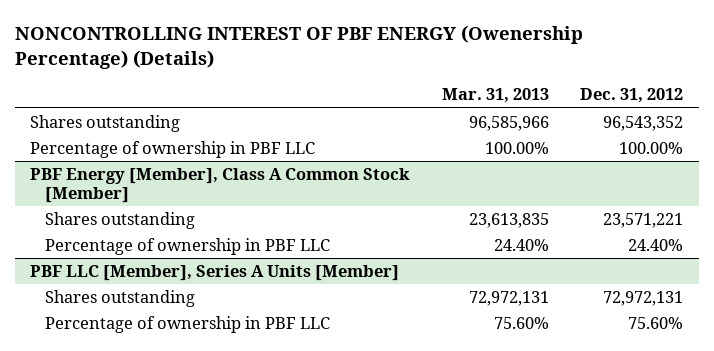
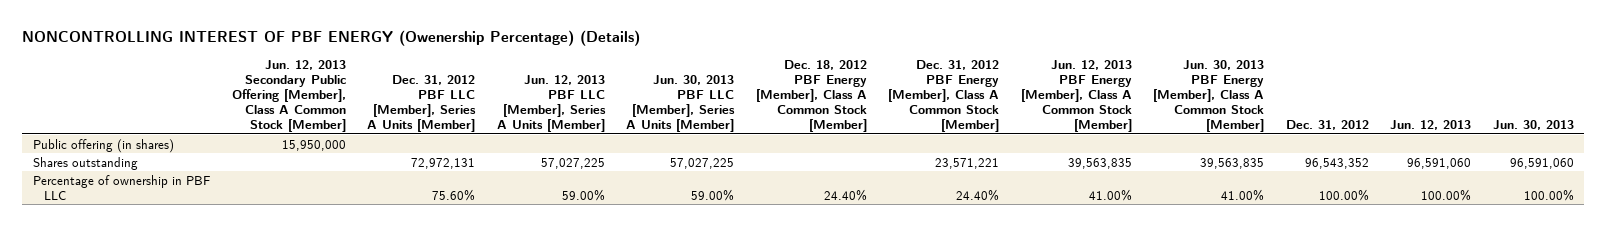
- | Mar. 31, 2013 | Dec. 31, 2012
+ | Jun. 12, 2013 Secondary Public Offering [Member], Class A Common Stock [Member] | Dec. 31, 2012 PBF LLC [Member], Series A Units [Member] | Jun. 12, 2013 PBF LLC [Member], Series A Units [Member] | Jun. 30, 2013 PBF LLC [Member], Series A Units [Member] | Dec. 18, 2012 PBF Energy [Member], Class A Common Stock [Member] | Dec. 31, 2012 PBF Energy [Member], Class A Common Stock [Member] | Jun. 12, 2013 PBF Energy [Member], Class A Common Stock [Member] | Jun. 30, 2013 PBF Energy [Member], Class A Common Stock [Member] | Dec. 31, 2012 | Jun. 12, 2013 | Jun. 30, 2013
+ Public offering (in shares) | 15,950,000 | | | | | | | | | |
- PBF Energy [Member], Class A Common Stock [Member]
- Shares outstanding | 23,613,835 | 23,571,221
- Percentage of ownership in PBF LLC | 24.40% | 24.40%
- PBF LLC [Member], Series A Units [Member]
- Shares outstanding | 72,972,131 | 72,972,131
- Percentage of ownership in PBF LLC | 75.60% | 75.60%

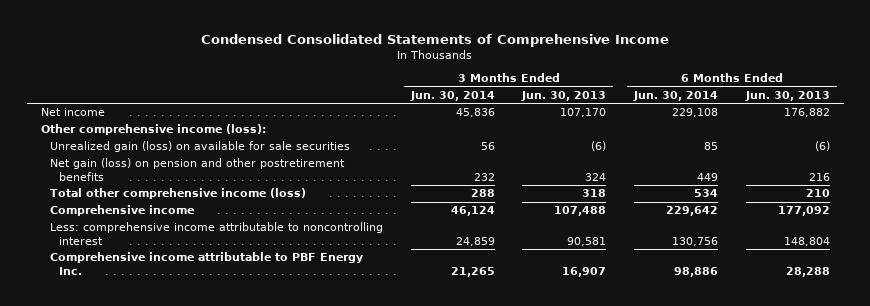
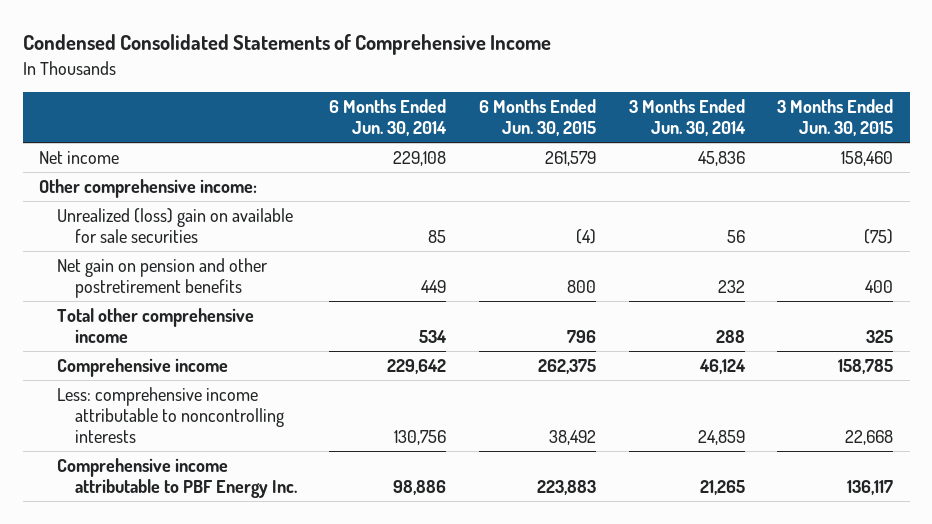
- | 3 Months Ended Jun. 30, 2014 | 3 Months Ended Jun. 30, 2013 | 6 Months Ended Jun. 30, 2014 | 6 Months Ended Jun. 30, 2013
+ | 6 Months Ended Jun. 30, 2014 | 6 Months Ended Jun. 30, 2015 | 3 Months Ended Jun. 30, 2014 | 3 Months Ended Jun. 30, 2015
- Other comprehensive income (loss):
- Unrealized gain (loss) on available for sale securities | 56 | (6) | 85 | (6)
- Net gain (loss) on pension and other postretirement benefits | 232 | 324 | 449 | 216
- Total other comprehensive income (loss) | 288 | 318 | 534 | 210
+ Other comprehensive income:
+ Unrealized (loss) gain on available for sale securities | 85 | (4) | 56 | (75)
+ Net gain on pension and other postretirement benefits | 449 | 800 | 232 | 400
+ Total other comprehensive income | 534 | 796 | 288 | 325
- Less: comprehensive income attributable to noncontrolling interest | 24,859 | 90,581 | 130,756 | 148,804
+ Less: comprehensive income attributable to noncontrolling interests | 130,756 | 38,492 | 24,859 | 22,668

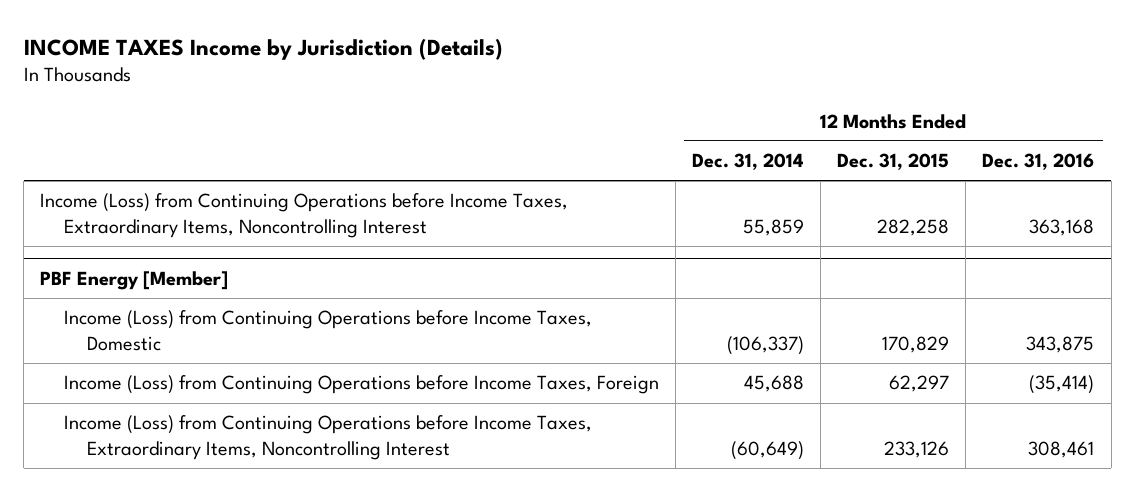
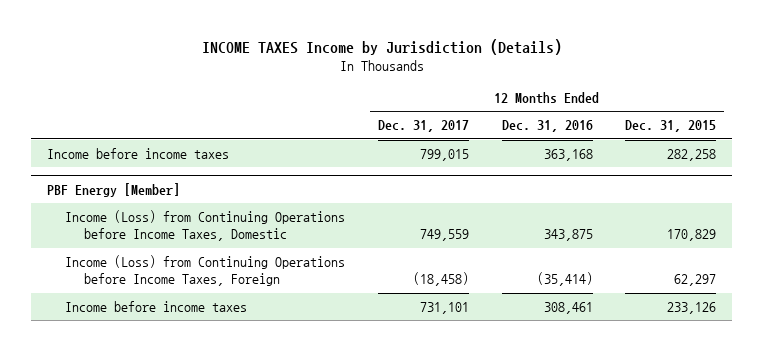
- | 12 Months Ended Dec. 31, 2014 | 12 Months Ended Dec. 31, 2015 | 12 Months Ended Dec. 31, 2016
+ | 12 Months Ended Dec. 31, 2017 | 12 Months Ended Dec. 31, 2016 | 12 Months Ended Dec. 31, 2015
- Income (Loss) from Continuing Operations before Income Taxes, Extraordinary Items, Noncontrolling Interest | 55,859 | 282,258 | 363,168
+ Income before income taxes | 799,015 | 363,168 | 282,258
@ PBF Energy [Member]
- Income (Loss) from Continuing Operations before Income Taxes, Extraordinary Items, Noncontrolling Interest | (60,649) | 233,126 | 308,461
+ Income before income taxes | 731,101 | 308,461 | 233,126

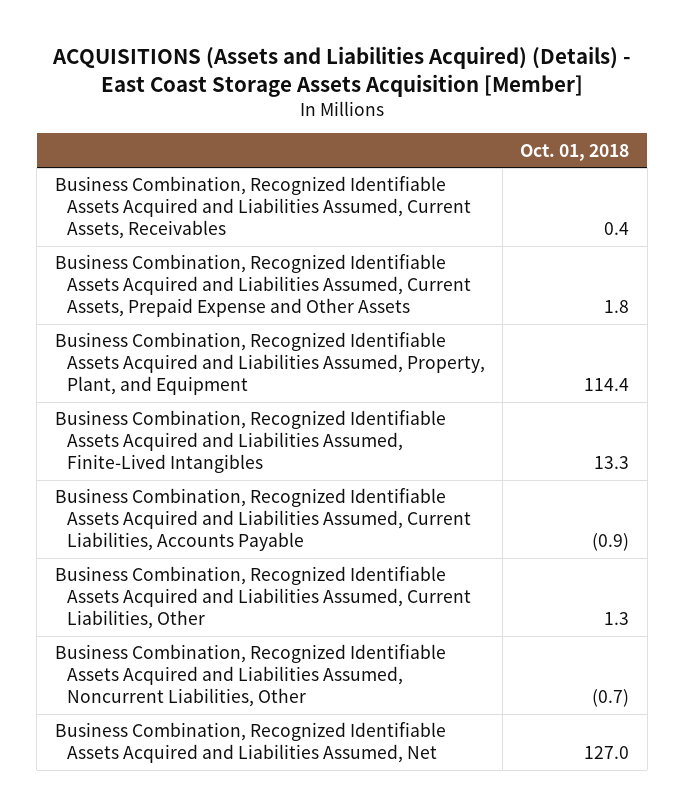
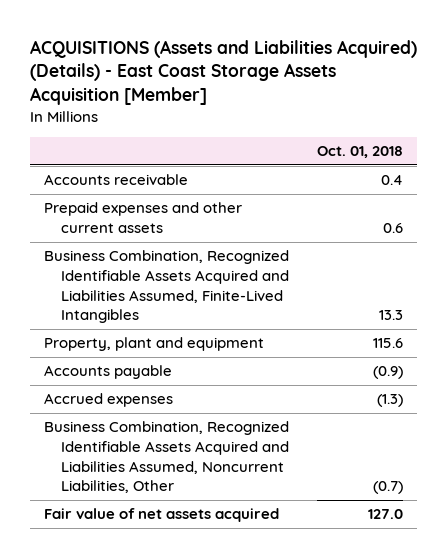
- Business Combination, Recognized Identifiable Assets Acquired and Liabilities Assumed, Current Assets, Receivables | 0.4
- Business Combination, Recognized Identifiable Assets Acquired and Liabilities Assumed, Current Assets, Prepaid Expense and Other Assets | 1.8
- Business Combination, Recognized Identifiable Assets Acquired and Liabilities Assumed, Property, Plant, and Equipment | 114.4
+ Accounts receivable | 0.4
+ Prepaid expenses and other current assets | 0.6
- Business Combination, Recognized Identifiable Assets Acquired and Liabilities Assumed, Current Liabilities, Accounts Payable | (0.9)
- Business Combination, Recognized Identifiable Assets Acquired and Liabilities Assumed, Current Liabilities, Other | 1.3
+ Property, plant and equipment | 115.6
+ Accounts payable | (0.9)
+ Accrued expenses | (1.3)
- Business Combination, Recognized Identifiable Assets Acquired and Liabilities Assumed, Net | 127.0
+ Fair value of net assets acquired | 127.0

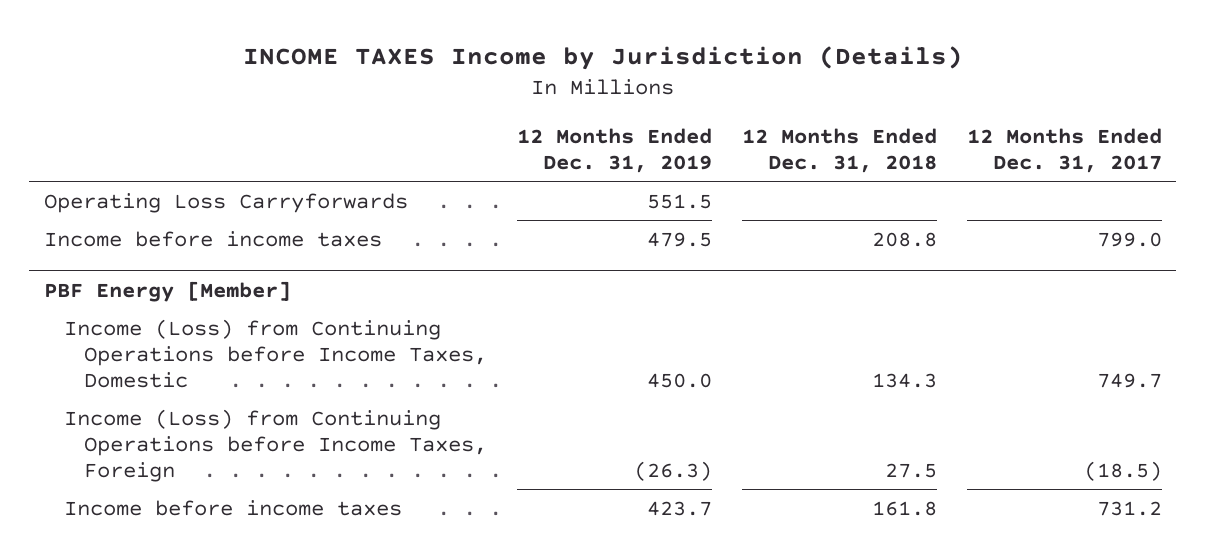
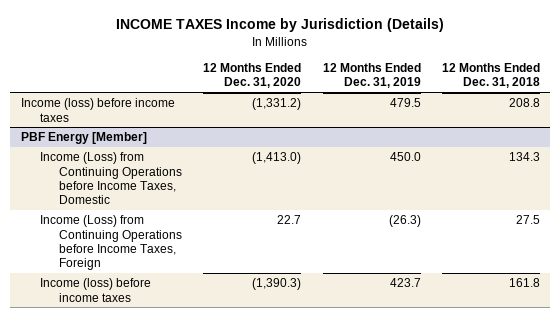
- | 12 Months Ended Dec. 31, 2019 | 12 Months Ended Dec. 31, 2018 | 12 Months Ended Dec. 31, 2017
+ | 12 Months Ended Dec. 31, 2020 | 12 Months Ended Dec. 31, 2019 | 12 Months Ended Dec. 31, 2018
- Operating Loss Carryforwards | 551.5 | |
- Income before income taxes | 479.5 | 208.8 | 799.0
+ Income (loss) before income taxes | (1,331.2) | 479.5 | 208.8
@ PBF Energy [Member]
- Income before income taxes | 423.7 | 161.8 | 731.2
+ Income (loss) before income taxes | (1,390.3) | 423.7 | 161.8

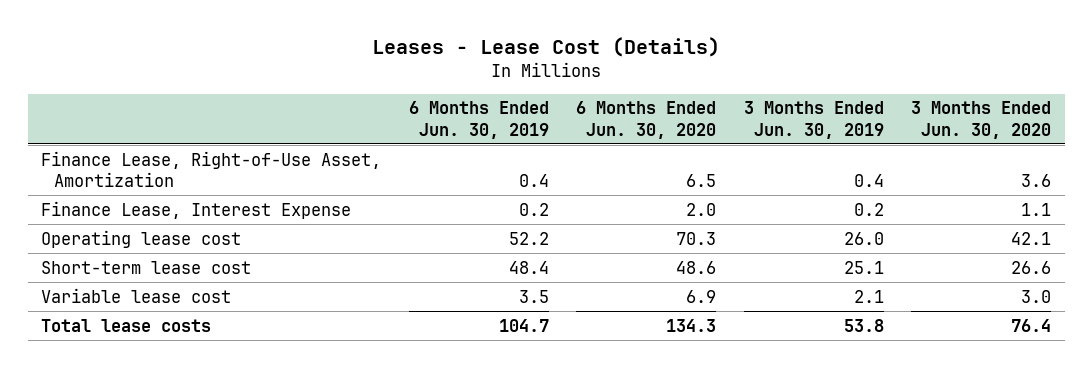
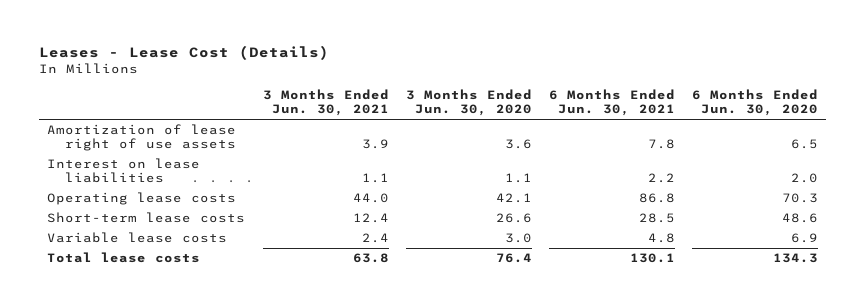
- | 6 Months Ended Jun. 30, 2019 | 6 Months Ended Jun. 30, 2020 | 3 Months Ended Jun. 30, 2019 | 3 Months Ended Jun. 30, 2020
+ | 3 Months Ended Jun. 30, 2021 | 3 Months Ended Jun. 30, 2020 | 6 Months Ended Jun. 30, 2021 | 6 Months Ended Jun. 30, 2020
- Finance Lease, Right-of-Use Asset, Amortization | 0.4 | 6.5 | 0.4 | 3.6
- Finance Lease, Interest Expense | 0.2 | 2.0 | 0.2 | 1.1
- Operating lease cost | 52.2 | 70.3 | 26.0 | 42.1
- Short-term lease cost | 48.4 | 48.6 | 25.1 | 26.6
- Variable lease cost | 3.5 | 6.9 | 2.1 | 3.0
+ Amortization of lease right of use assets | 3.9 | 3.6 | 7.8 | 6.5
+ Interest on lease liabilities | 1.1 | 1.1 | 2.2 | 2.0
+ Operating lease costs | 44.0 | 42.1 | 86.8 | 70.3
+ Short-term lease costs | 12.4 | 26.6 | 28.5 | 48.6
+ Variable lease costs | 2.4 | 3.0 | 4.8 | 6.9

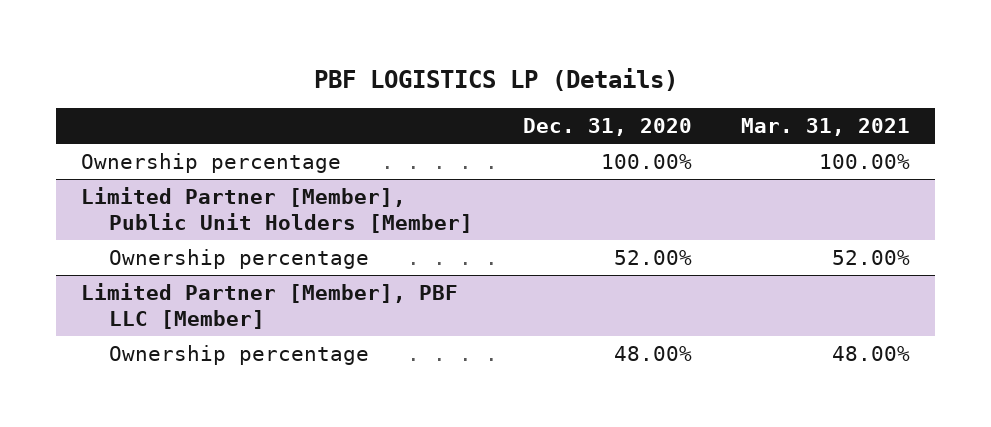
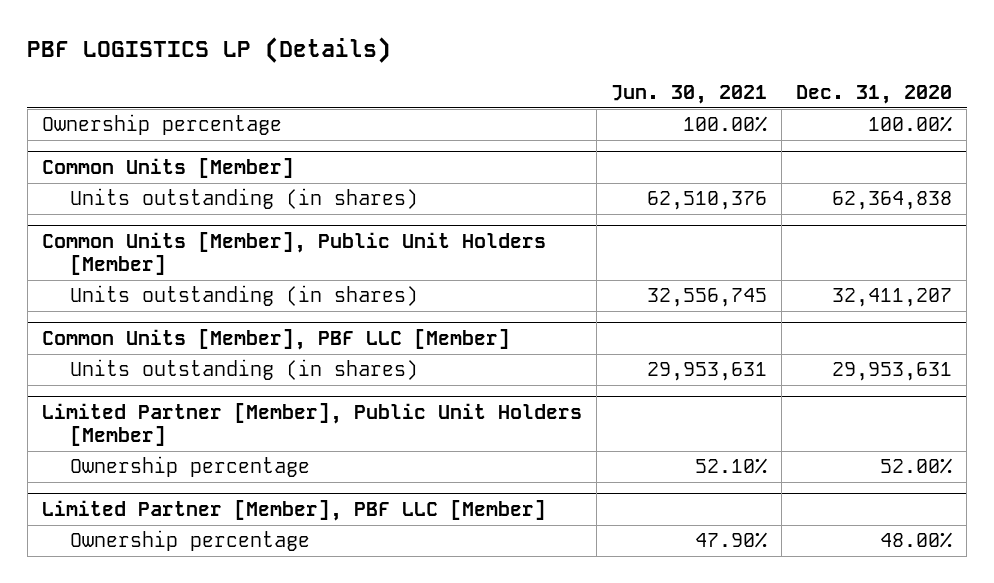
- | Dec. 31, 2020 | Mar. 31, 2021
+ | Jun. 30, 2021 | Dec. 31, 2020
+ Common Units [Member]
+ Units outstanding (in shares) | 62,510,376 | 62,364,838
+ Common Units [Member], Public Unit Holders [Member]
+ Units outstanding (in shares) | 32,556,745 | 32,411,207
+ Common Units [Member], PBF LLC [Member]
+ Units outstanding (in shares) | 29,953,631 | 29,953,631

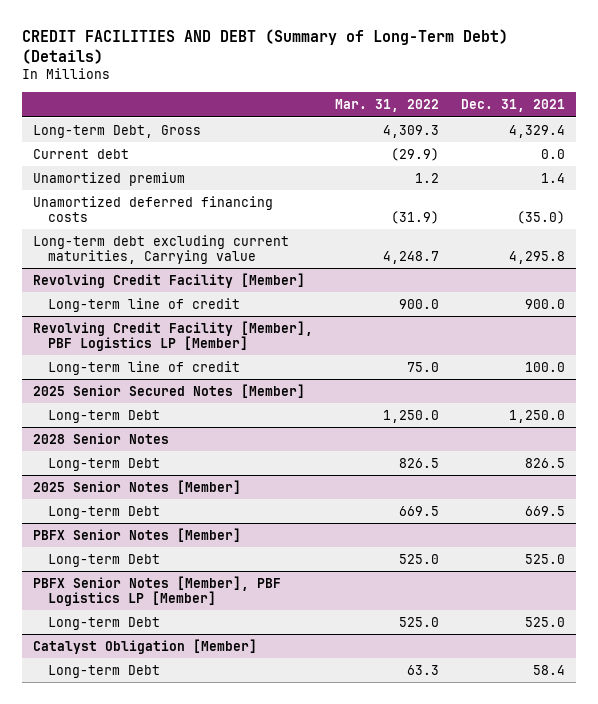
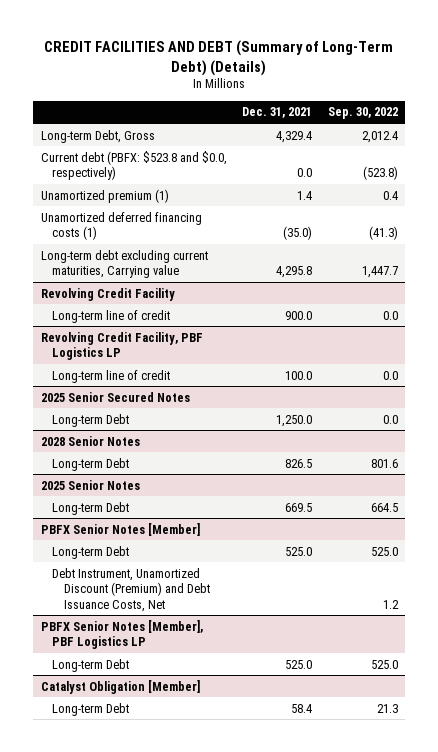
- | Mar. 31, 2022 | Dec. 31, 2021
+ | Dec. 31, 2021 | Sep. 30, 2022
- Current debt | (29.9) | 0.0
- Unamortized premium | 1.2 | 1.4
- Unamortized deferred financing costs | (31.9) | (35.0)
+ Current debt (PBFX: $523.8 and $0.0, respectively) | 0.0 | (523.8)
+ Unamortized premium (1) | 1.4 | 0.4
+ Unamortized deferred financing costs (1) | (35.0) | (41.3)
- Revolving Credit Facility [Member]
+ Revolving Credit Facility
- Revolving Credit Facility [Member], PBF Logistics LP [Member]
+ Revolving Credit Facility, PBF Logistics LP
- 2025 Senior Secured Notes [Member]
+ 2025 Senior Secured Notes
- 2025 Senior Notes [Member]
+ 2025 Senior Notes
- PBFX Senior Notes [Member], PBF Logistics LP [Member]
@ PBFX Senior Notes [Member]
+ Debt Instrument, Unamortized Discount (Premium) and Debt Issuance Costs, Net | | 1.2
+ PBFX Senior Notes [Member], PBF Logistics LP

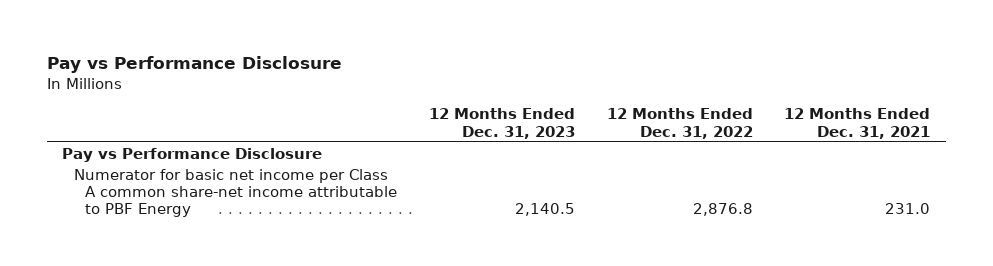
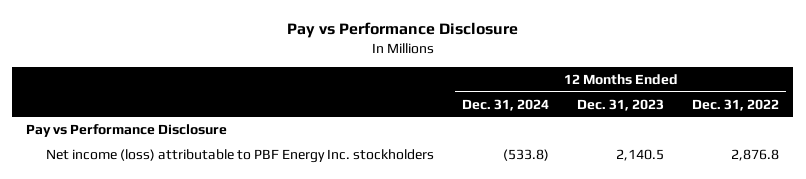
- | 12 Months Ended Dec. 31, 2023 | 12 Months Ended Dec. 31, 2022 | 12 Months Ended Dec. 31, 2021
+ | 12 Months Ended Dec. 31, 2024 | 12 Months Ended Dec. 31, 2023 | 12 Months Ended Dec. 31, 2022
- Numerator for basic net income per Class A common share-net income attributable to PBF Energy | 2,140.5 | 2,876.8 | 231.0
+ Net income (loss) attributable to PBF Energy Inc. stockholders | (533.8) | 2,140.5 | 2,876.8

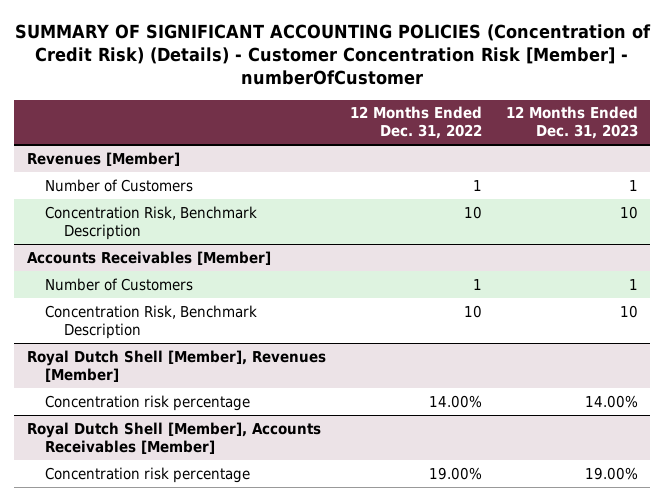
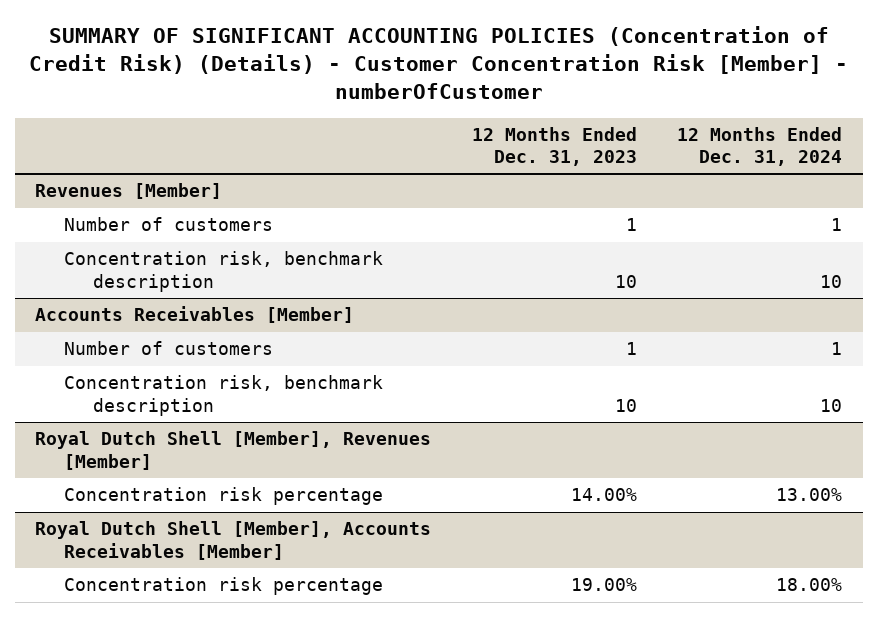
- | 12 Months Ended Dec. 31, 2022 | 12 Months Ended Dec. 31, 2023
+ | 12 Months Ended Dec. 31, 2023 | 12 Months Ended Dec. 31, 2024
@ Revenues [Member]
- Number of Customers | 1 | 1
- Concentration Risk, Benchmark Description | 10 | 10
+ Number of customers | 1 | 1
+ Concentration risk, benchmark description | 10 | 10
@ Accounts Receivables [Member]
- Number of Customers | 1 | 1
- Concentration Risk, Benchmark Description | 10 | 10
+ Number of customers | 1 | 1
+ Concentration risk, benchmark description | 10 | 10

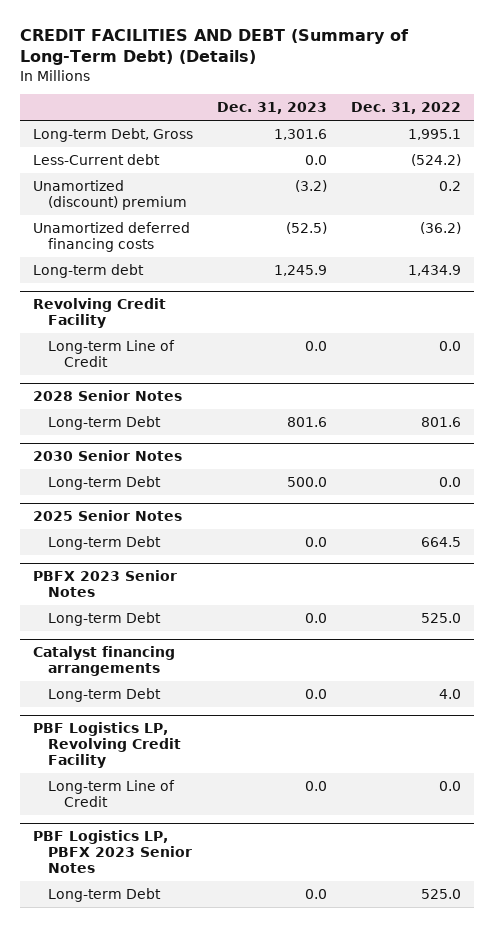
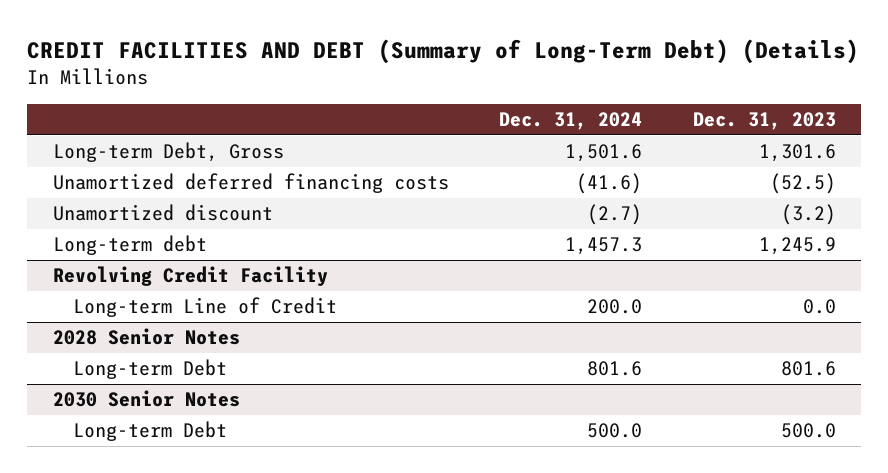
- | Dec. 31, 2023 | Dec. 31, 2022
+ | Dec. 31, 2024 | Dec. 31, 2023
- Less-Current debt | 0.0 | (524.2)
- Unamortized (discount) premium | (3.2) | 0.2
+ Unamortized discount | (2.7) | (3.2)
- 2025 Senior Notes
- Long-term Debt | 0.0 | 664.5
- PBFX 2023 Senior Notes
- Long-term Debt | 0.0 | 525.0
- Catalyst financing arrangements
- Long-term Debt | 0.0 | 4.0
- PBF Logistics LP, Revolving Credit Facility
- Long-term Line of Credit | 0.0 | 0.0
- PBF Logistics LP, PBFX 2023 Senior Notes
- Long-term Debt | 0.0 | 525.0

